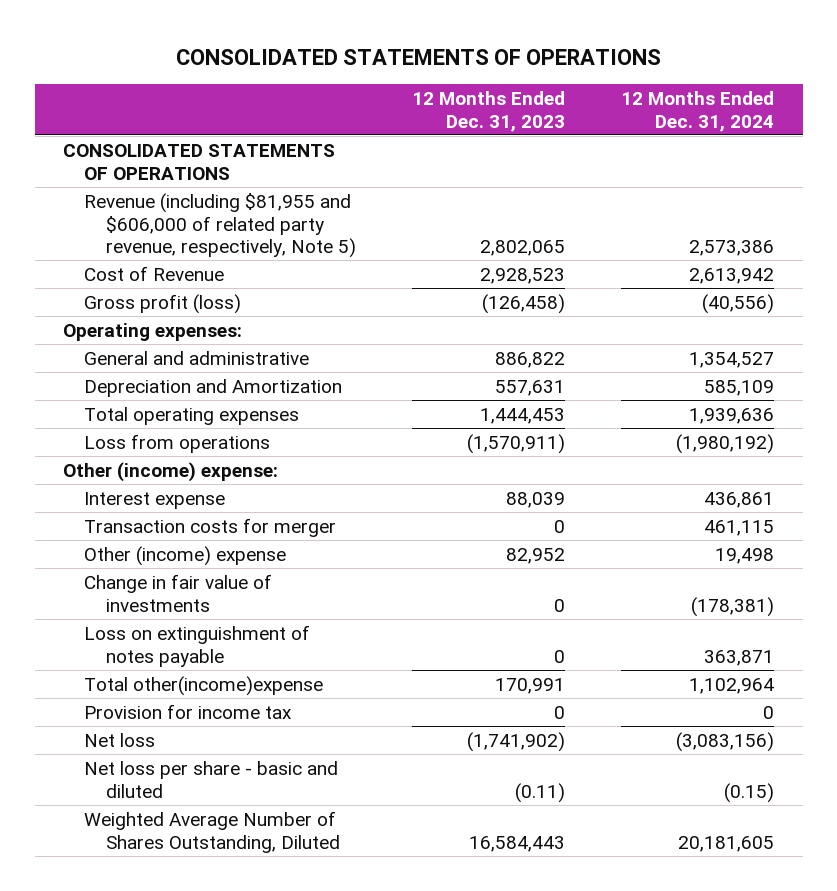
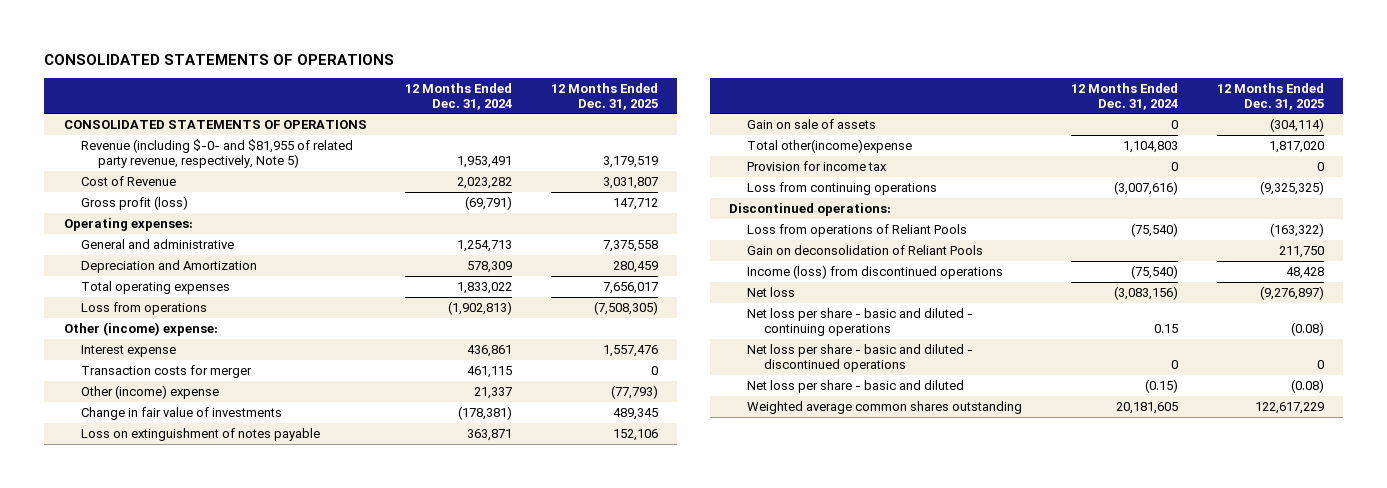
- | 12 Months Ended Dec. 31, 2023 | 12 Months Ended Dec. 31, 2024
+ | 12 Months Ended Dec. 31, 2024 | 12 Months Ended Dec. 31, 2025
- Revenue (including $81,955 and $606,000 of related party revenue, respectively, Note 5) | 2,802,065 | 2,573,386
- Cost of Revenue | 2,928,523 | 2,613,942
- Gross profit (loss) | (126,458) | (40,556)
+ Revenue (including $-0- and $81,955 of related party revenue, respectively, Note 5) | 1,953,491 | 3,179,519
+ Cost of Revenue | 2,023,282 | 3,031,807
+ Gross profit (loss) | (69,791) | 147,712
- General and administrative | 886,822 | 1,354,527
- Depreciation and Amortization | 557,631 | 585,109
- Total operating expenses | 1,444,453 | 1,939,636
- Loss from operations | (1,570,911) | (1,980,192)
+ General and administrative | 1,254,713 | 7,375,558
+ Depreciation and Amortization | 578,309 | 280,459
+ Total operating expenses | 1,833,022 | 7,656,017
+ Loss from operations | (1,902,813) | (7,508,305)
- Other (income) expense | 82,952 | 19,498
+ Other (income) expense | 21,337 | (77,793)
- Total other(income)expense | 170,991 | 1,102,964
+ Gain on sale of assets | 0 | (304,114)
+ Total other(income)expense | 1,104,803 | 1,817,020
+ Loss from continuing operations | (3,007,616) | (9,325,325)
+ Discontinued operations:
+ Loss from operations of Reliant Pools | (75,540) | (163,322)
+ Gain on deconsolidation of Reliant Pools | | 211,750
+ Income (loss) from discontinued operations | (75,540) | 48,428
+ Net loss per share - basic and diluted - continuing operations | 0.15 | (0.08)
+ Net loss per share - basic and diluted - discontinued operations | 0 | 0
- Weighted Average Number of Shares Outstanding, Diluted | 16,584,443 | 20,181,605
+ Weighted average common shares outstanding | 20,181,605 | 122,617,229

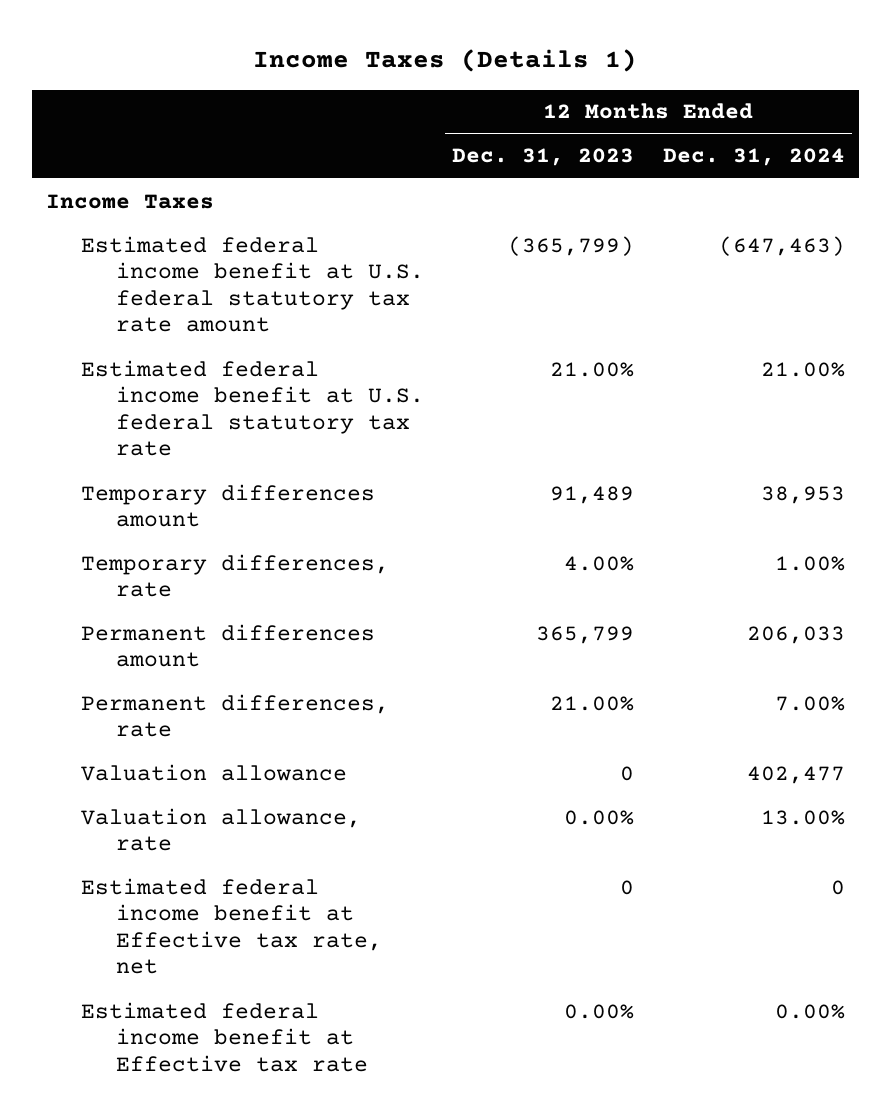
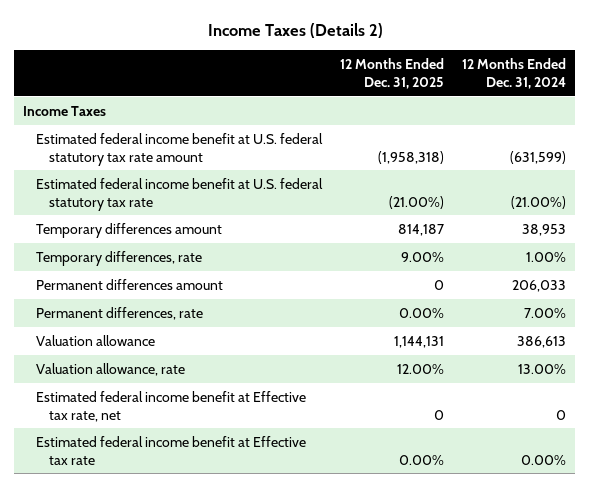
- Income Taxes (Details 1)
+ Income Taxes (Details 2)
- | 12 Months Ended Dec. 31, 2023 | 12 Months Ended Dec. 31, 2024
+ | 12 Months Ended Dec. 31, 2025 | 12 Months Ended Dec. 31, 2024
- Estimated federal income benefit at U.S. federal statutory tax rate amount | (365,799) | (647,463)
- Estimated federal income benefit at U.S. federal statutory tax rate | 21.00% | 21.00%
+ Estimated federal income benefit at U.S. federal statutory tax rate amount | (1,958,318) | (631,599)
+ Estimated federal income benefit at U.S. federal statutory tax rate | (21.00%) | (21.00%)
- Valuation allowance | 0 | 402,477
+ Valuation allowance | 1,144,131 | 386,613

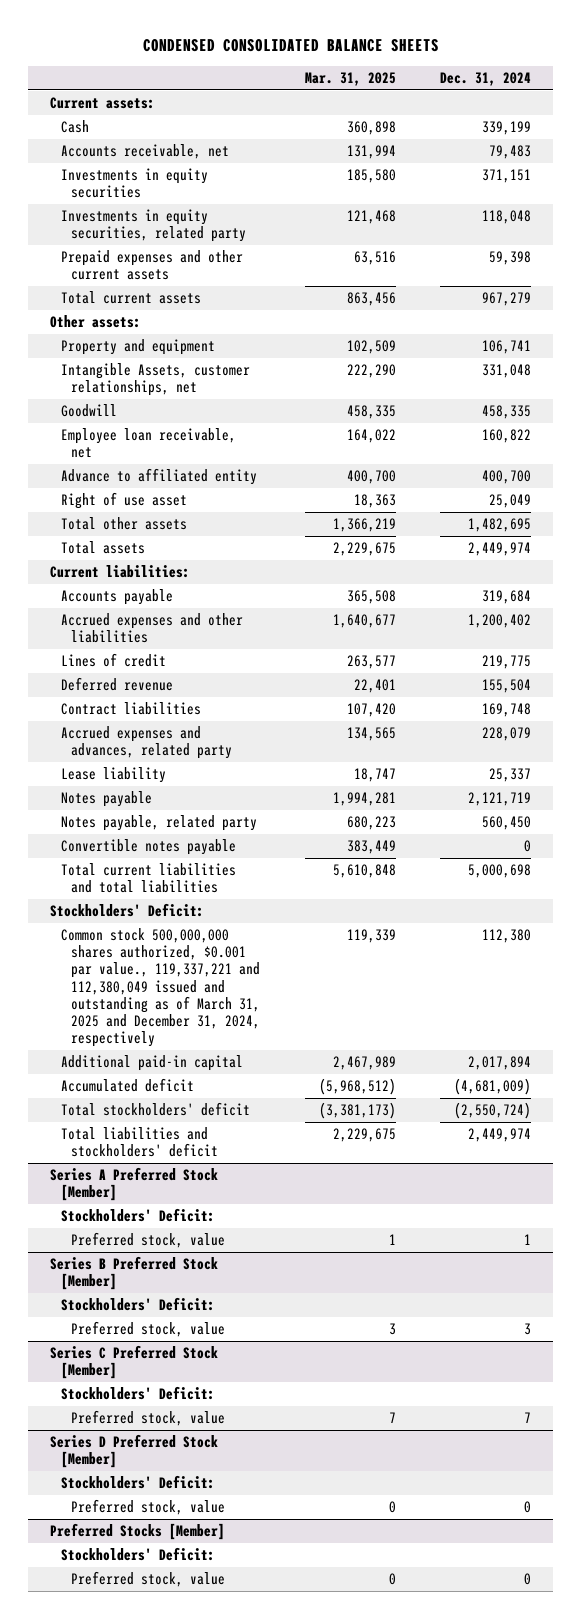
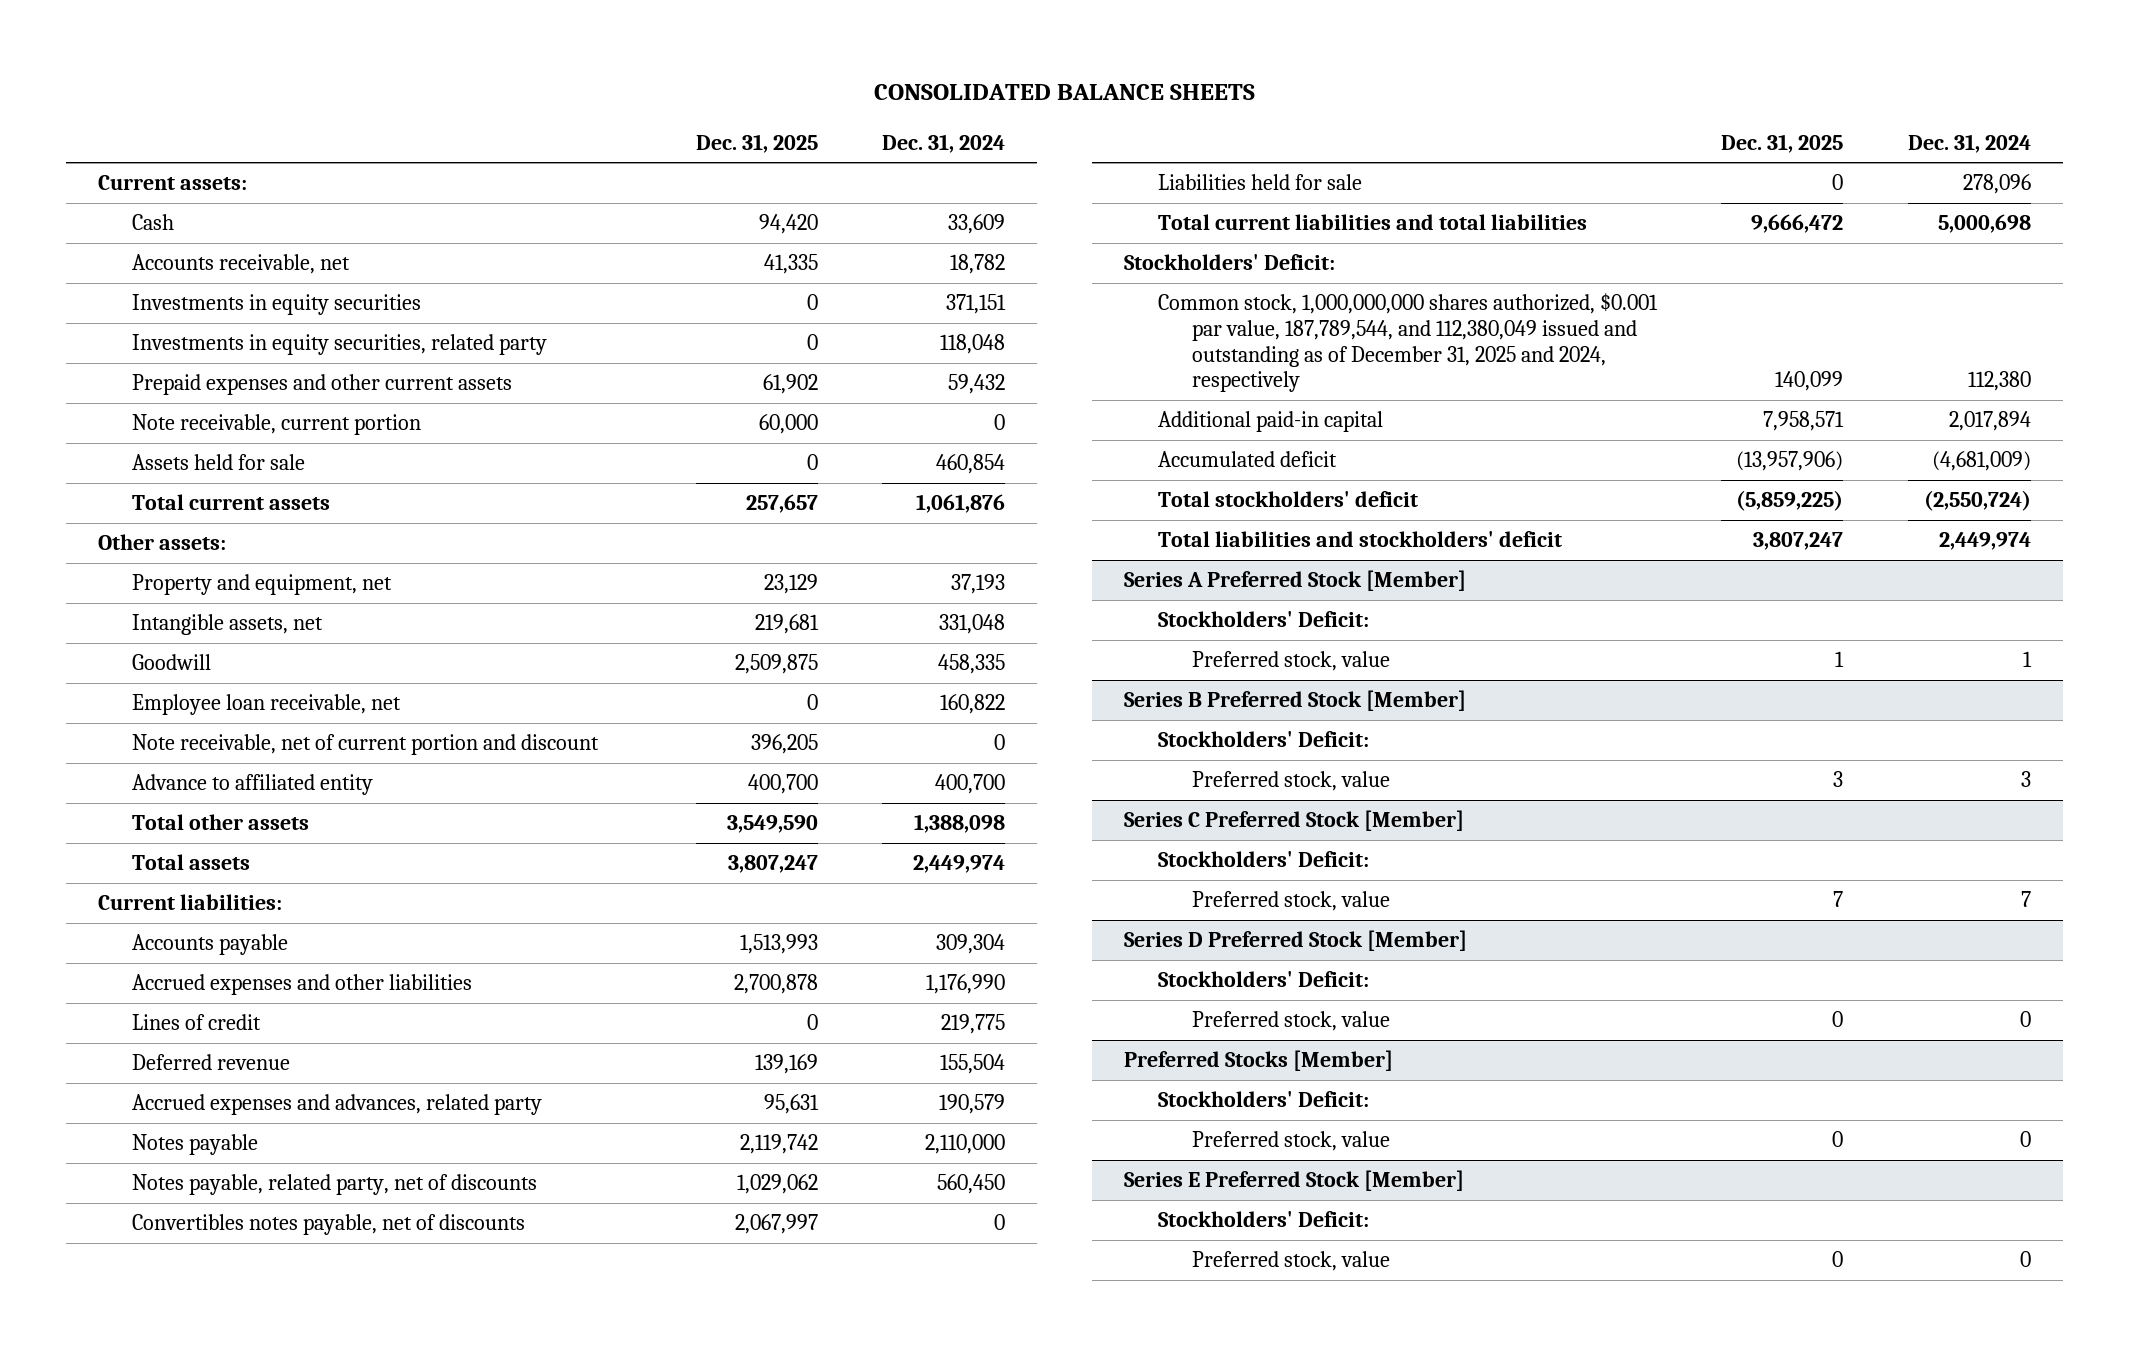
- CONDENSED CONSOLIDATED BALANCE SHEETS
+ CONSOLIDATED BALANCE SHEETS
- | Mar. 31, 2025 | Dec. 31, 2024
+ | Dec. 31, 2025 | Dec. 31, 2024
- Cash | 360,898 | 339,199
- Accounts receivable, net | 131,994 | 79,483
+ Cash | 94,420 | 33,609
+ Accounts receivable, net | 41,335 | 18,782
- Prepaid expenses and other current assets | 63,516 | 59,398
- Total current assets | 863,456 | 967,279
+ Prepaid expenses and other current assets | 61,902 | 59,432
+ Note receivable, current portion | 60,000 | 0
+ Assets held for sale | 0 | 460,854
+ Total current assets | 257,657 | 1,061,876
- Property and equipment | 102,509 | 106,741
- Intangible Assets, customer relationships, net | 222,290 | 331,048
+ Property and equipment, net | 23,129 | 37,193
+ Intangible assets, net | 219,681 | 331,048
+ Note receivable, net of current portion and discount | 396,205 | 0
- Right of use asset | 18,363 | 25,049
- Total other assets | 1,366,219 | 1,482,695
+ Total other assets | 3,549,590 | 1,388,098
- Accounts payable | 365,508 | 319,684
- Accrued expenses and other liabilities | 1,640,677 | 1,200,402
+ Accounts payable | 1,513,993 | 309,304
+ Accrued expenses and other liabilities | 2,700,878 | 1,176,990
- Contract liabilities | 107,420 | 169,748
- Accrued expenses and advances, related party | 134,565 | 228,079
- Lease liability | 18,747 | 25,337
- Notes payable | 1,994,281 | 2,121,719
- Notes payable, related party | 680,223 | 560,450
- Convertible notes payable | 383,449 | 0
+ Accrued expenses and advances, related party | 95,631 | 190,579
+ Notes payable | 2,119,742 | 2,110,000
+ Notes payable, related party, net of discounts | 1,029,062 | 560,450
+ Convertibles notes payable, net of discounts | 2,067,997 | 0
+ Liabilities held for sale | 0 | 278,096
- Common stock 500,000,000 shares authorized, $0.001 par value., 119,337,221 and 112,380,049 issued and outstanding as of March 31, 2025 and December 31, 2024, respectively | 119,339 | 112,380
+ Common stock, 1,000,000,000 shares authorized, $0.001 par value, 187,789,544, and 112,380,049 issued and outstanding as of December 31, 2025 and 2024, respectively | 140,099 | 112,380
+ Series E Preferred Stock [Member]
+ Stockholders' Deficit:
+ Preferred stock, value | 0 | 0

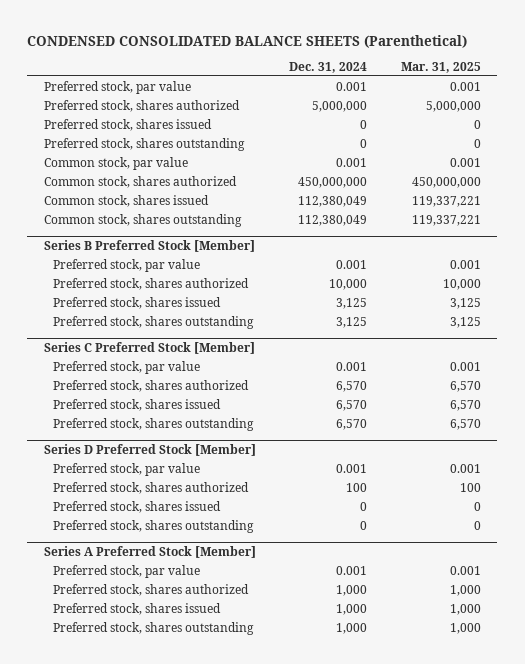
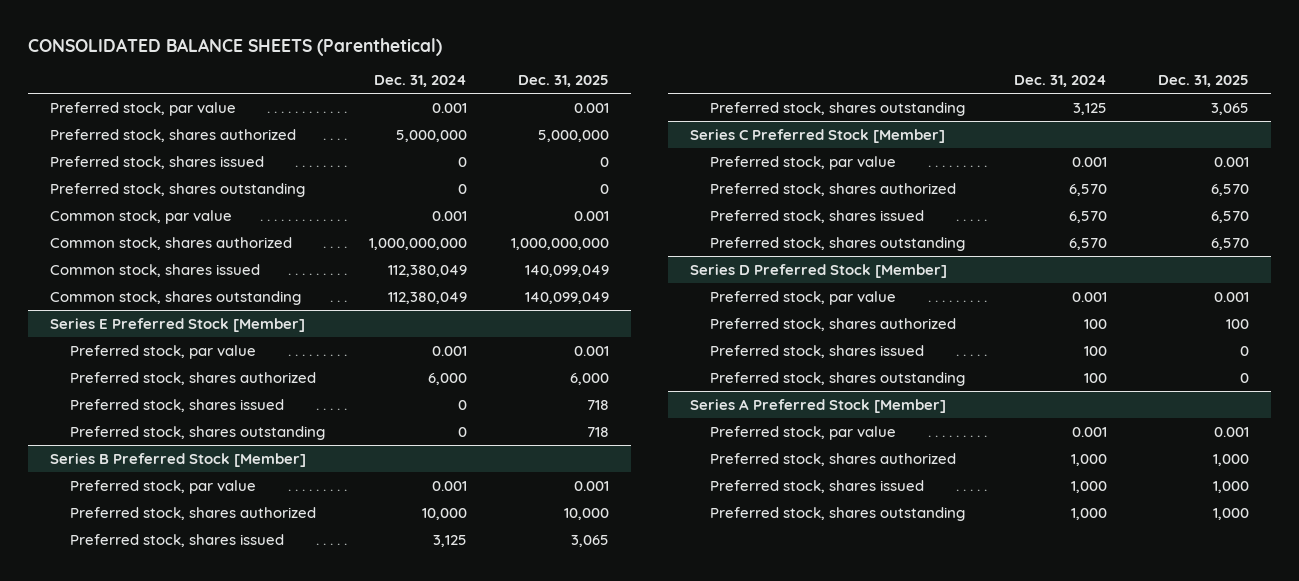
- CONDENSED CONSOLIDATED BALANCE SHEETS (Parenthetical)
+ CONSOLIDATED BALANCE SHEETS (Parenthetical)
- | Dec. 31, 2024 | Mar. 31, 2025
+ | Dec. 31, 2024 | Dec. 31, 2025
- Common stock, shares authorized | 450,000,000 | 450,000,000
+ Common stock, shares authorized | 1,000,000,000 | 1,000,000,000
+ Series E Preferred Stock [Member]
+ Preferred stock, par value | 0.001 | 0.001
+ Preferred stock, shares authorized | 6,000 | 6,000
+ Preferred stock, shares issued | 0 | 718
+ Preferred stock, shares outstanding | 0 | 718
@ Series D Preferred Stock [Member]
- Preferred stock, shares issued | 0 | 0
- Preferred stock, shares outstanding | 0 | 0
+ Preferred stock, shares issued | 100 | 0
+ Preferred stock, shares outstanding | 100 | 0

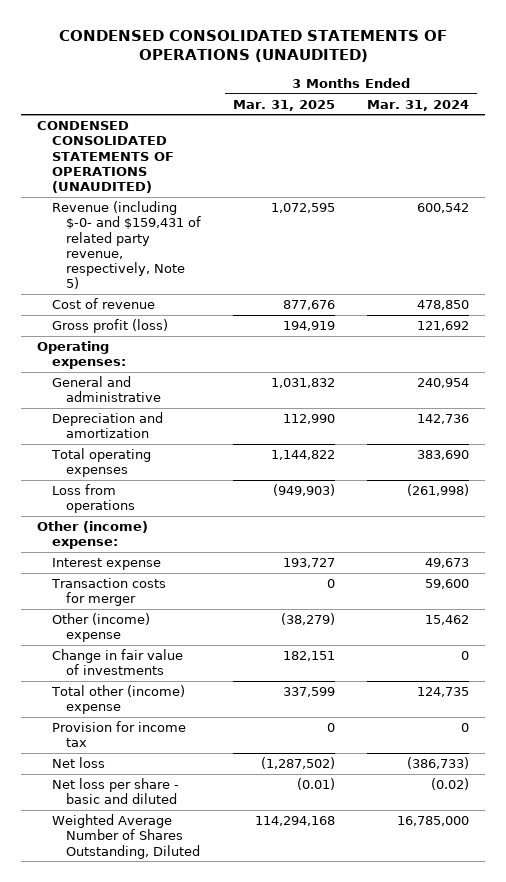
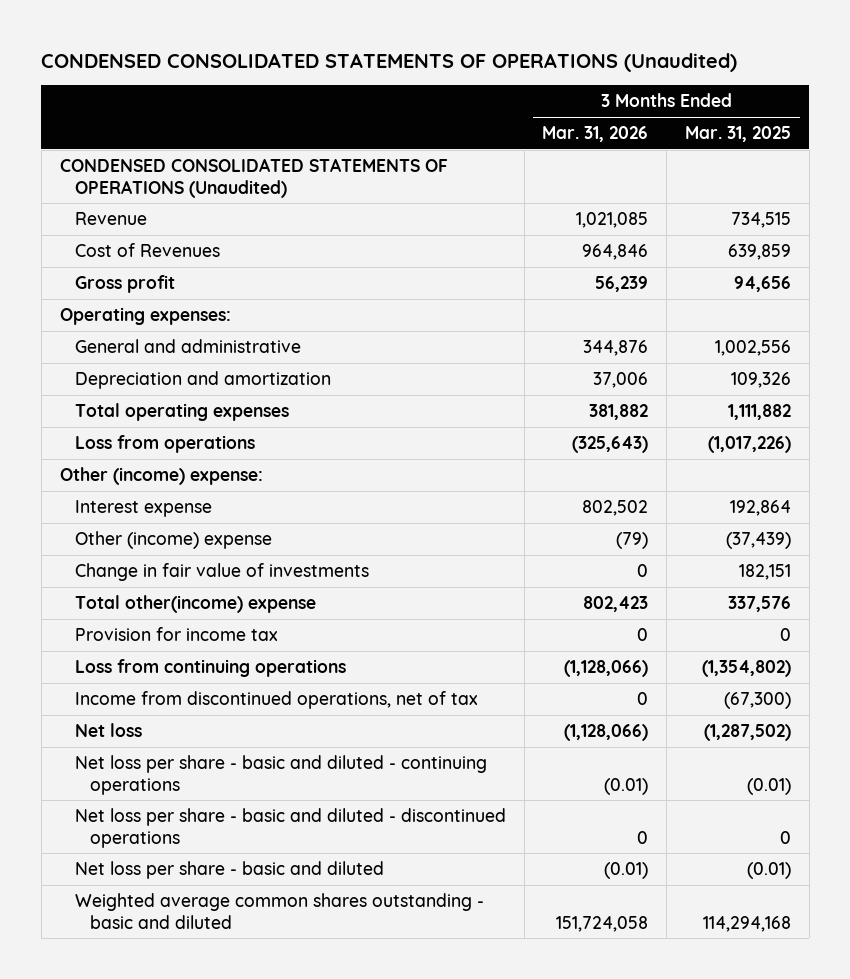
- CONDENSED CONSOLIDATED STATEMENTS OF OPERATIONS (UNAUDITED)
+ CONDENSED CONSOLIDATED STATEMENTS OF OPERATIONS (Unaudited)
- | 3 Months Ended Mar. 31, 2025 | 3 Months Ended Mar. 31, 2024
+ | 3 Months Ended Mar. 31, 2026 | 3 Months Ended Mar. 31, 2025
- CONDENSED CONSOLIDATED STATEMENTS OF OPERATIONS (UNAUDITED)
- Revenue (including $-0- and $159,431 of related party revenue, respectively, Note 5) | 1,072,595 | 600,542
- Cost of revenue | 877,676 | 478,850
- Gross profit (loss) | 194,919 | 121,692
+ CONDENSED CONSOLIDATED STATEMENTS OF OPERATIONS (Unaudited)
+ Revenue | 1,021,085 | 734,515
+ Cost of Revenues | 964,846 | 639,859
+ Gross profit | 56,239 | 94,656
- General and administrative | 1,031,832 | 240,954
- Depreciation and amortization | 112,990 | 142,736
- Total operating expenses | 1,144,822 | 383,690
- Loss from operations | (949,903) | (261,998)
+ General and administrative | 344,876 | 1,002,556
+ Depreciation and amortization | 37,006 | 109,326
+ Total operating expenses | 381,882 | 1,111,882
+ Loss from operations | (325,643) | (1,017,226)
- Interest expense | 193,727 | 49,673
- Transaction costs for merger | 0 | 59,600
- Other (income) expense | (38,279) | 15,462
+ Interest expense | 802,502 | 192,864
+ Other (income) expense | (79) | (37,439)
- Total other (income) expense | 337,599 | 124,735
+ Total other(income) expense | 802,423 | 337,576
+ Loss from continuing operations | (1,128,066) | (1,354,802)
+ Income from discontinued operations, net of tax | 0 | (67,300)
+ Net loss per share - basic and diluted - continuing operations | (0.01) | (0.01)
+ Net loss per share - basic and diluted - discontinued operations | 0 | 0
- Weighted Average Number of Shares Outstanding, Diluted | 114,294,168 | 16,785,000
+ Weighted average common shares outstanding - basic and diluted | 151,724,058 | 114,294,168

